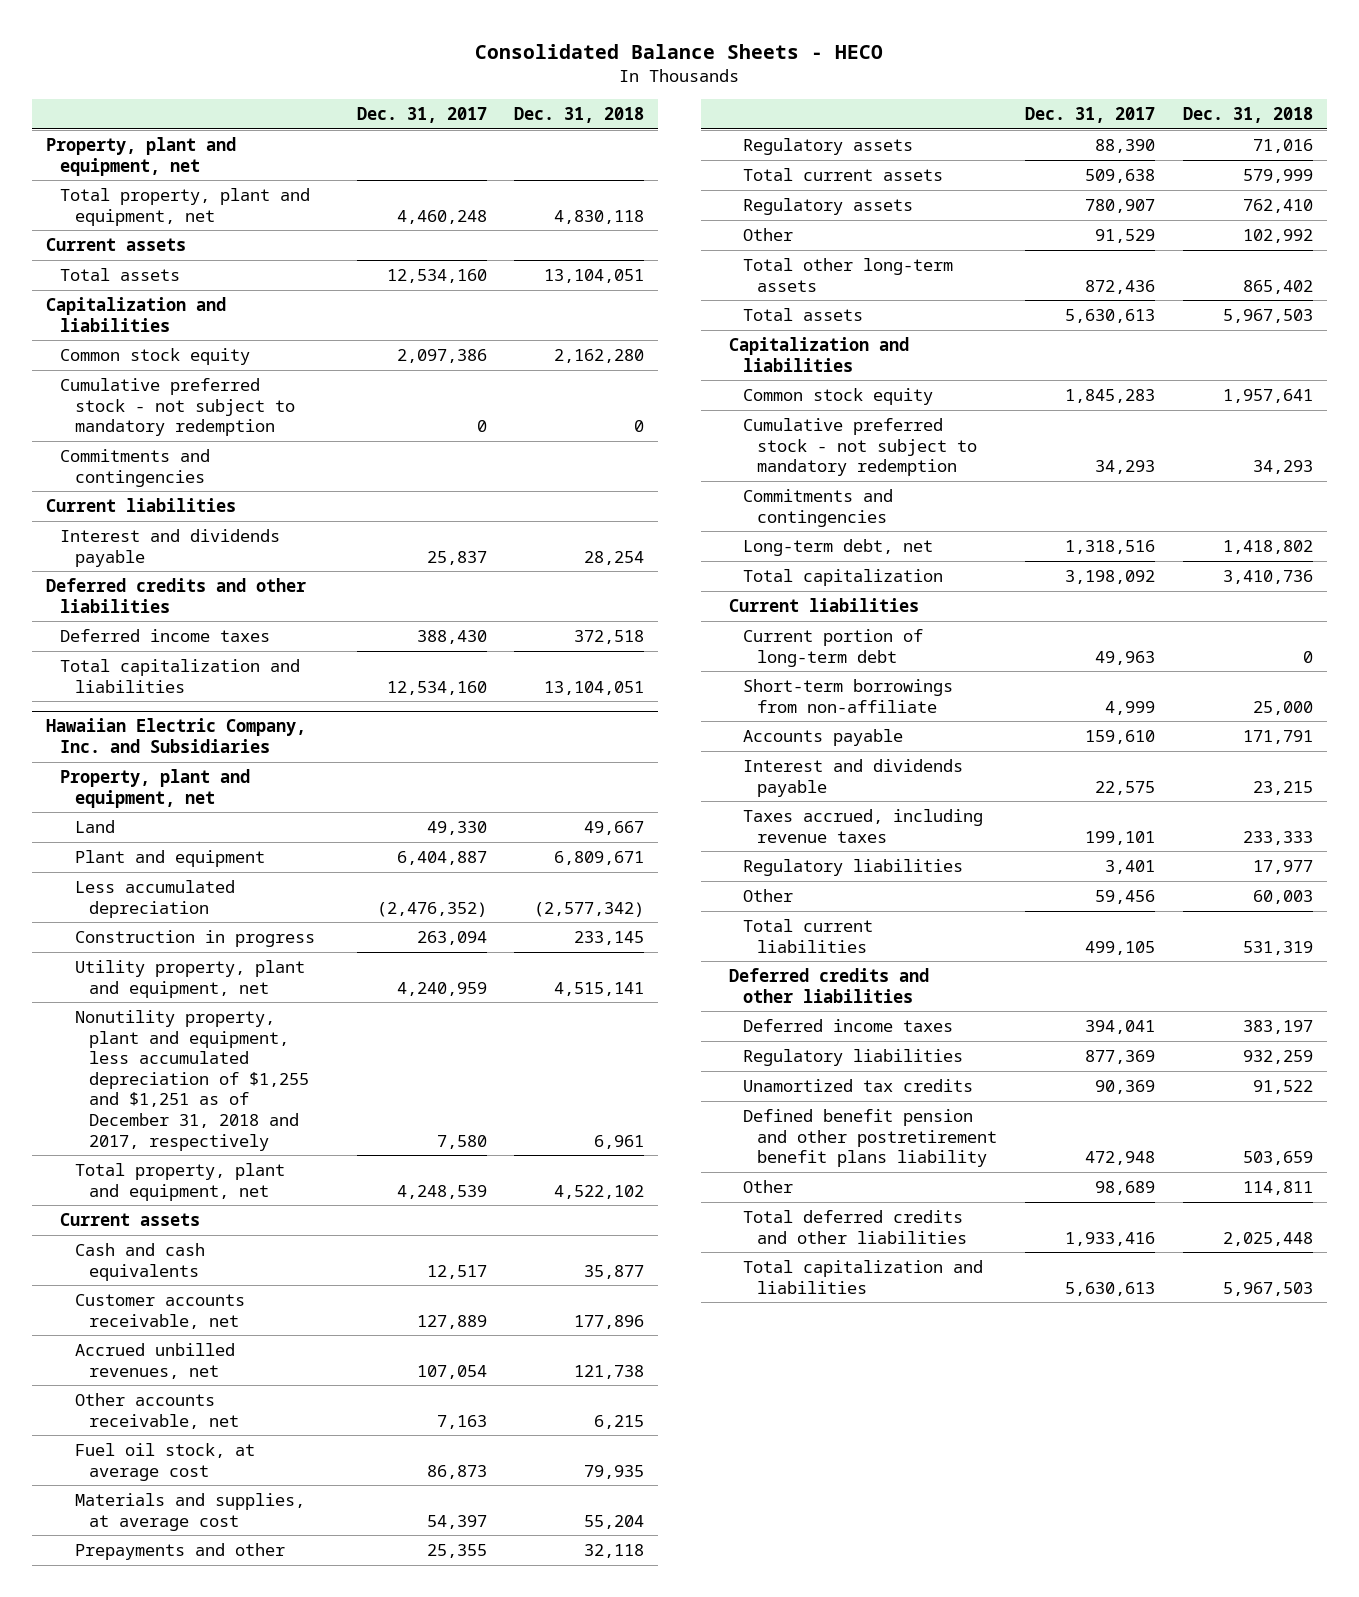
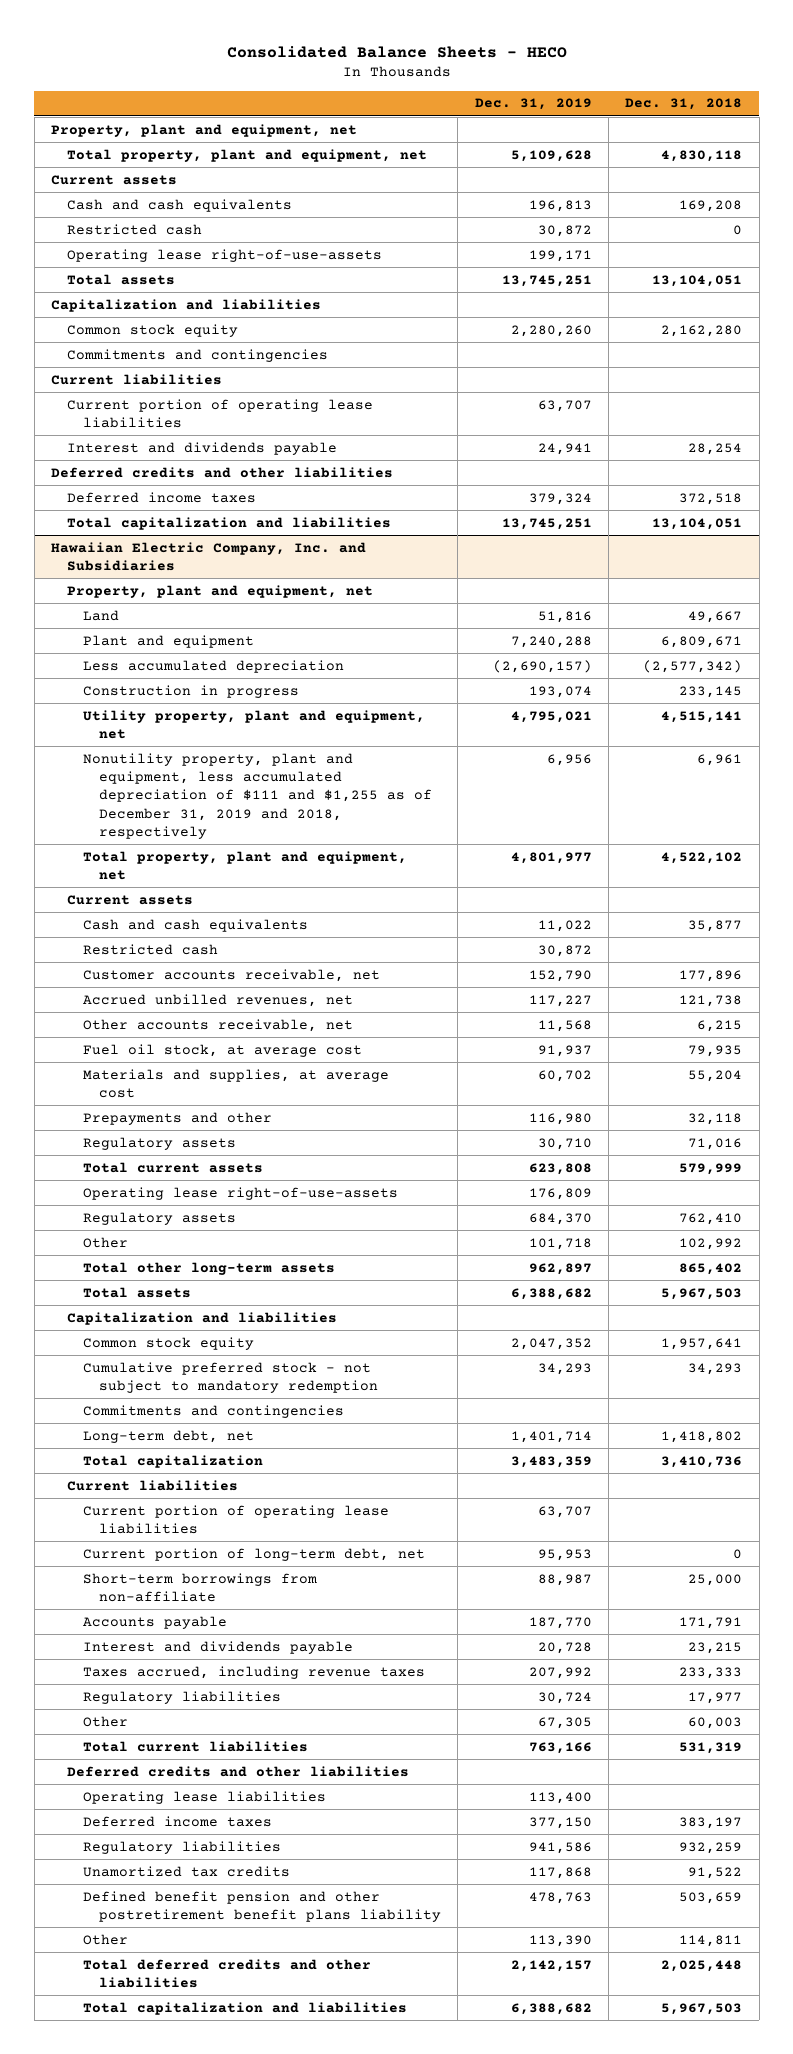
- | Dec. 31, 2017 | Dec. 31, 2018
+ | Dec. 31, 2019 | Dec. 31, 2018
+ Cash and cash equivalents | 196,813 | 169,208
+ Restricted cash | 30,872 | 0
+ Operating lease right-of-use-assets | 199,171 |
- Cumulative preferred stock - not subject to mandatory redemption | 0 | 0
+ Current portion of operating lease liabilities | 63,707 |
@ Hawaiian Electric Company, Inc. and Subsidiaries
- Nonutility property, plant and equipment, less accumulated depreciation of $1,255 and $1,251 as of December 31, 2018 and 2017, respectively | 7,580 | 6,961
+ Nonutility property, plant and equipment, less accumulated depreciation of $111 and $1,255 as of December 31, 2019 and 2018, respectively | 6,956 | 6,961
+ Restricted cash | 30,872 |
+ Operating lease right-of-use-assets | 176,809 |
- Current portion of long-term debt | 49,963 | 0
+ Current portion of operating lease liabilities | 63,707 |
+ Current portion of long-term debt, net | 95,953 | 0
+ Operating lease liabilities | 113,400 |

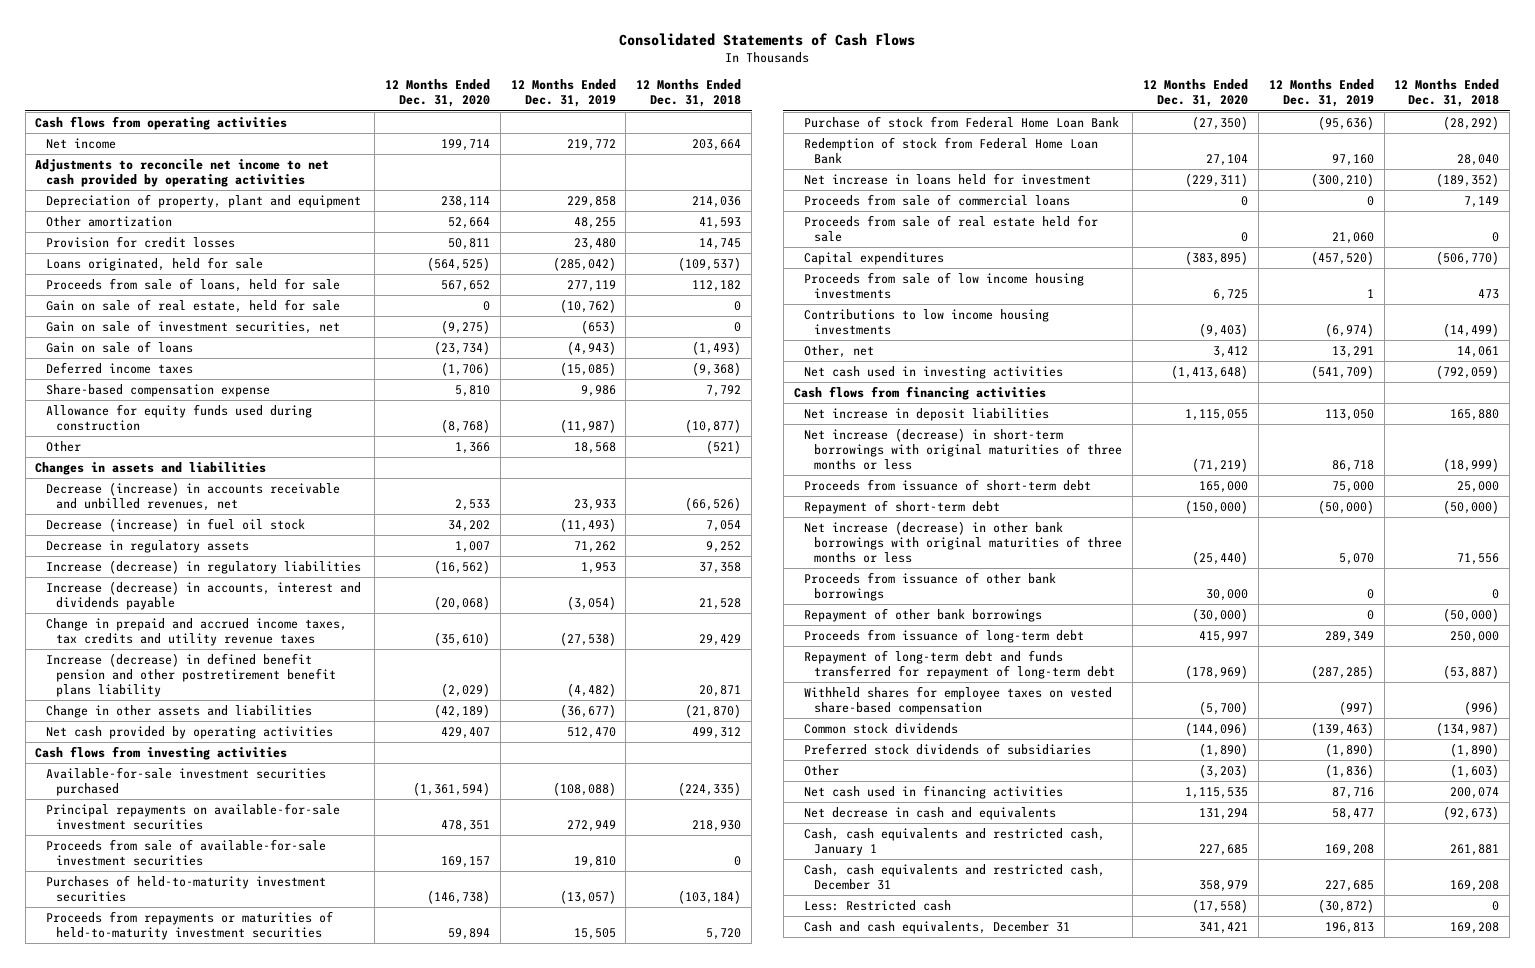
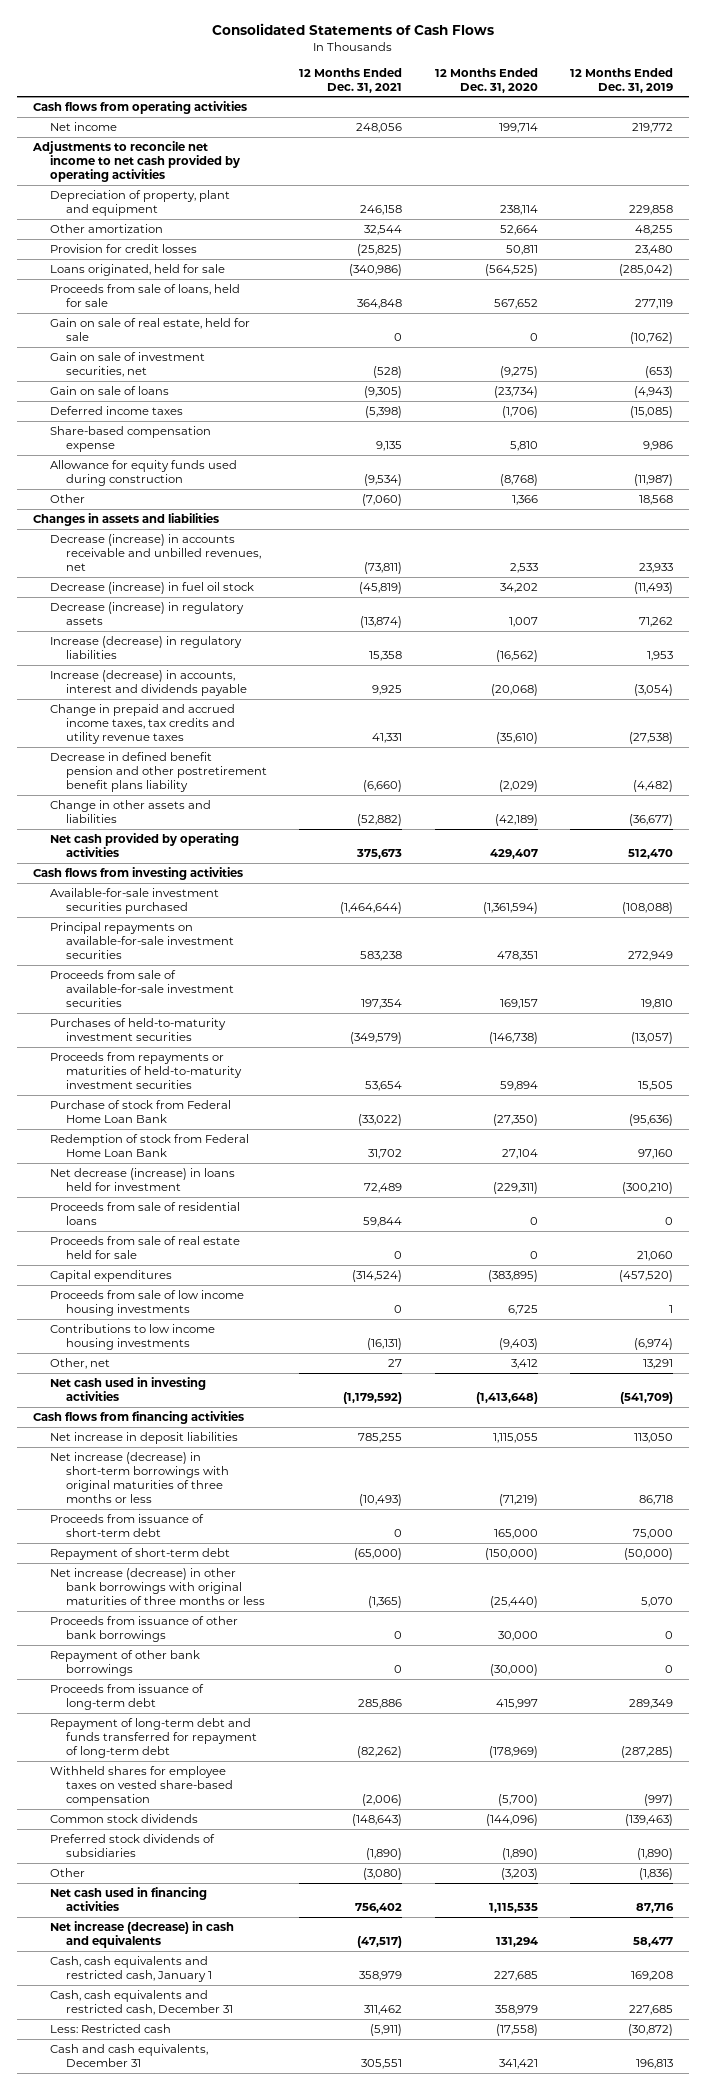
- | 12 Months Ended Dec. 31, 2020 | 12 Months Ended Dec. 31, 2019 | 12 Months Ended Dec. 31, 2018
+ | 12 Months Ended Dec. 31, 2021 | 12 Months Ended Dec. 31, 2020 | 12 Months Ended Dec. 31, 2019
- Decrease in regulatory assets | 1,007 | 71,262 | 9,252
+ Decrease (increase) in regulatory assets | (13,874) | 1,007 | 71,262
- Increase (decrease) in defined benefit pension and other postretirement benefit plans liability | (2,029) | (4,482) | 20,871
+ Decrease in defined benefit pension and other postretirement benefit plans liability | (6,660) | (2,029) | (4,482)
- Net increase in loans held for investment | (229,311) | (300,210) | (189,352)
- Proceeds from sale of commercial loans | 0 | 0 | 7,149
+ Net decrease (increase) in loans held for investment | 72,489 | (229,311) | (300,210)
+ Proceeds from sale of residential loans | 59,844 | 0 | 0
- Net decrease in cash and equivalents | 131,294 | 58,477 | (92,673)
+ Net increase (decrease) in cash and equivalents | (47,517) | 131,294 | 58,477

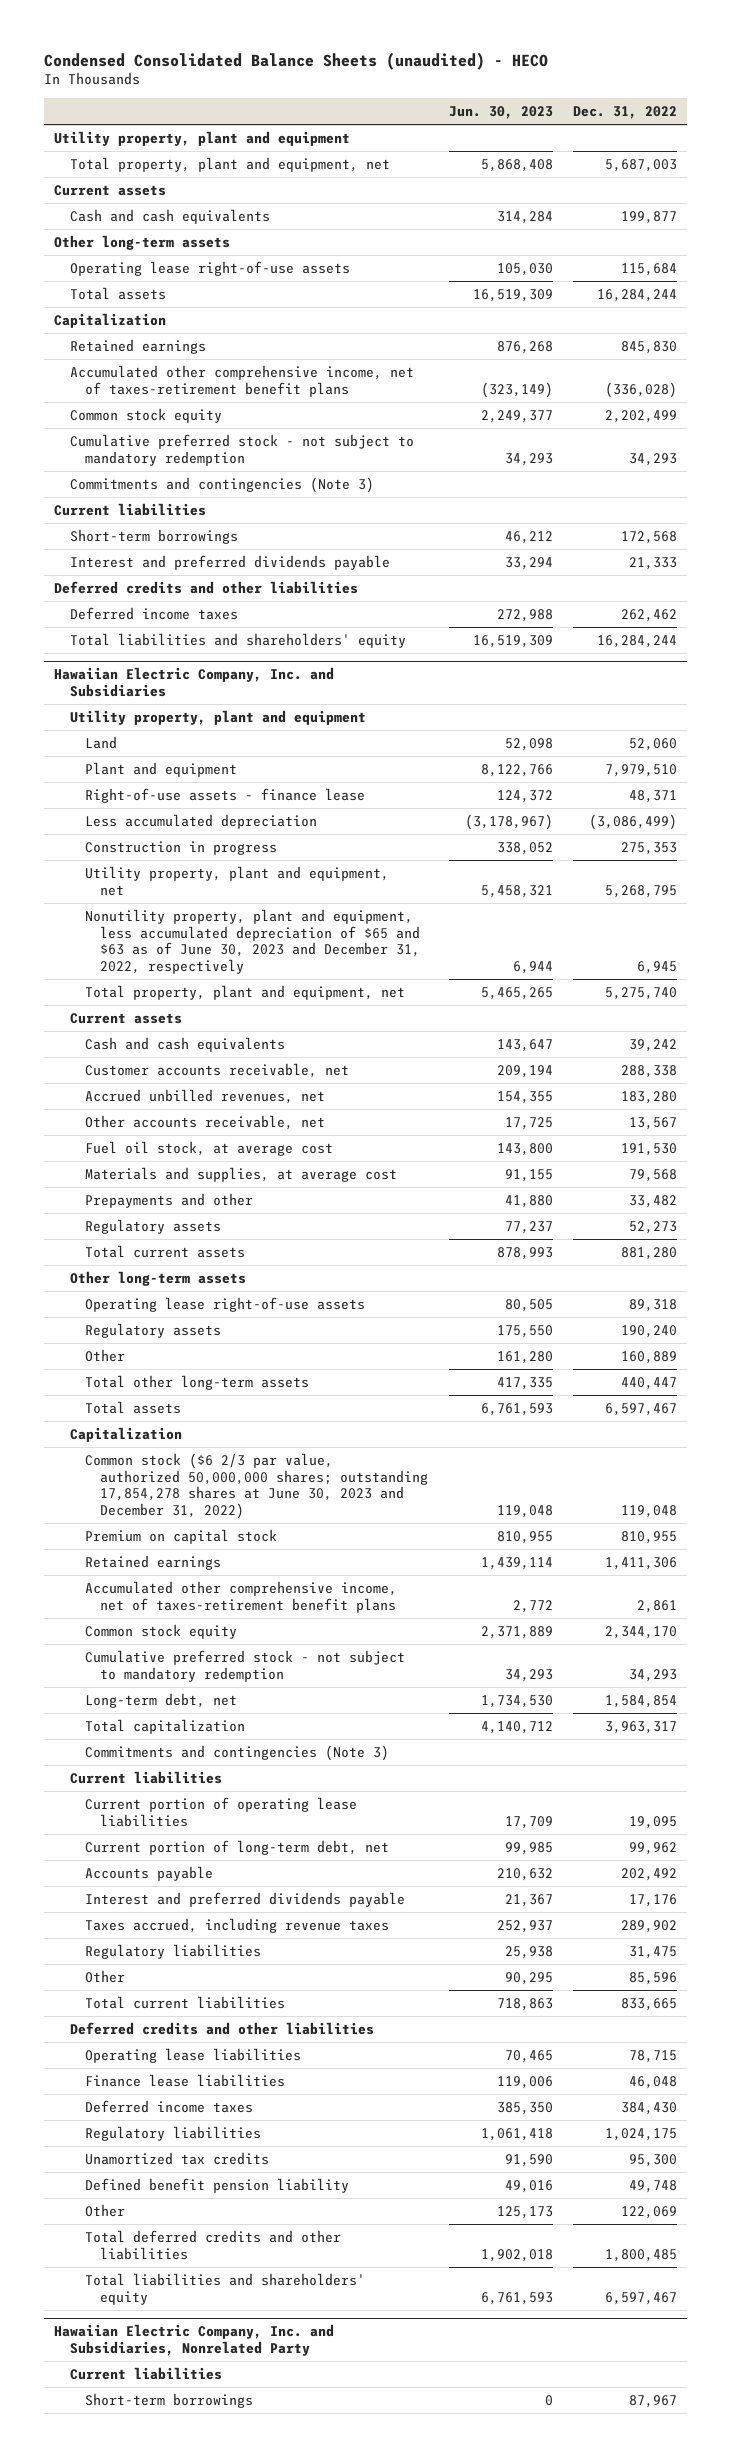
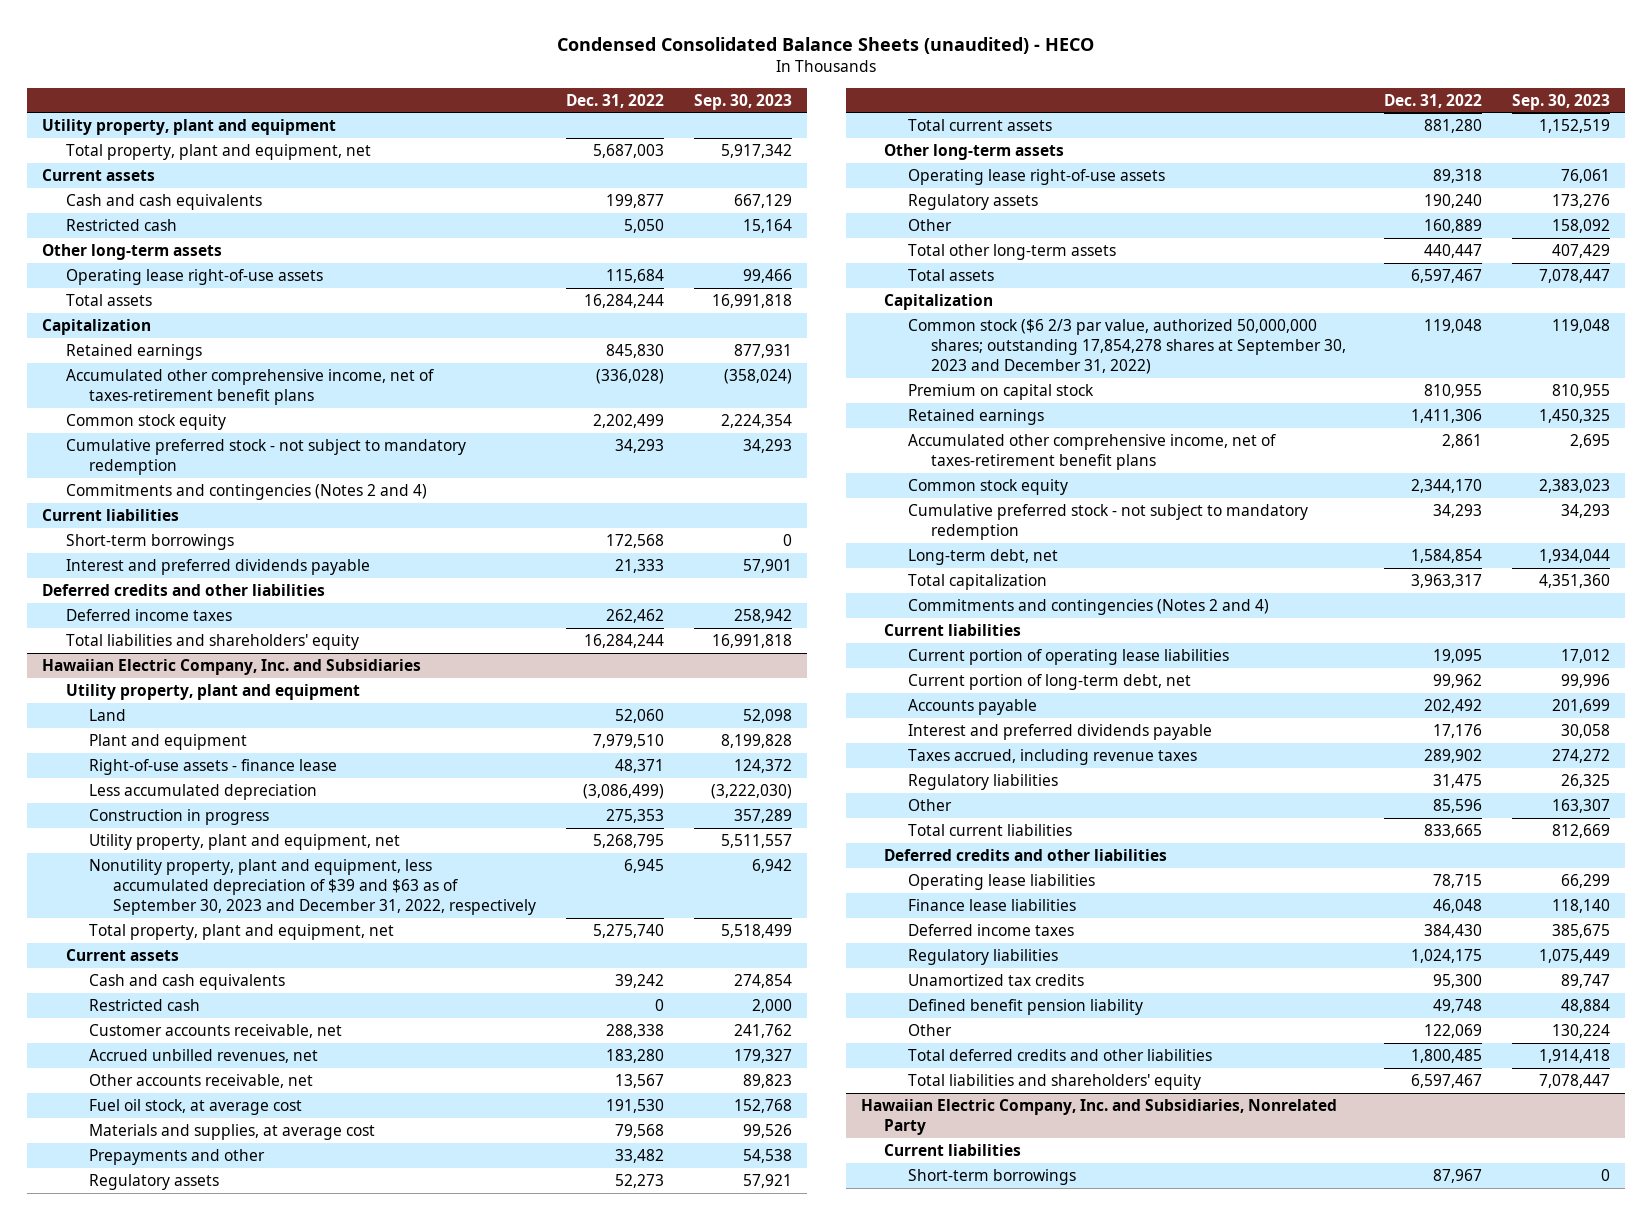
- | Jun. 30, 2023 | Dec. 31, 2022
+ | Dec. 31, 2022 | Sep. 30, 2023
+ Restricted cash | 5,050 | 15,164
- Commitments and contingencies (Note 3)
+ Commitments and contingencies (Notes 2 and 4)
@ Hawaiian Electric Company, Inc. and Subsidiaries
- Nonutility property, plant and equipment, less accumulated depreciation of $65 and $63 as of June 30, 2023 and December 31, 2022, respectively | 6,944 | 6,945
+ Nonutility property, plant and equipment, less accumulated depreciation of $39 and $63 as of September 30, 2023 and December 31, 2022, respectively | 6,945 | 6,942
+ Restricted cash | 0 | 2,000
- Common stock ($6 2/3 par value, authorized 50,000,000 shares; outstanding 17,854,278 shares at June 30, 2023 and December 31, 2022) | 119,048 | 119,048
+ Common stock ($6 2/3 par value, authorized 50,000,000 shares; outstanding 17,854,278 shares at September 30, 2023 and December 31, 2022) | 119,048 | 119,048
- Commitments and contingencies (Note 3)
+ Commitments and contingencies (Notes 2 and 4)

